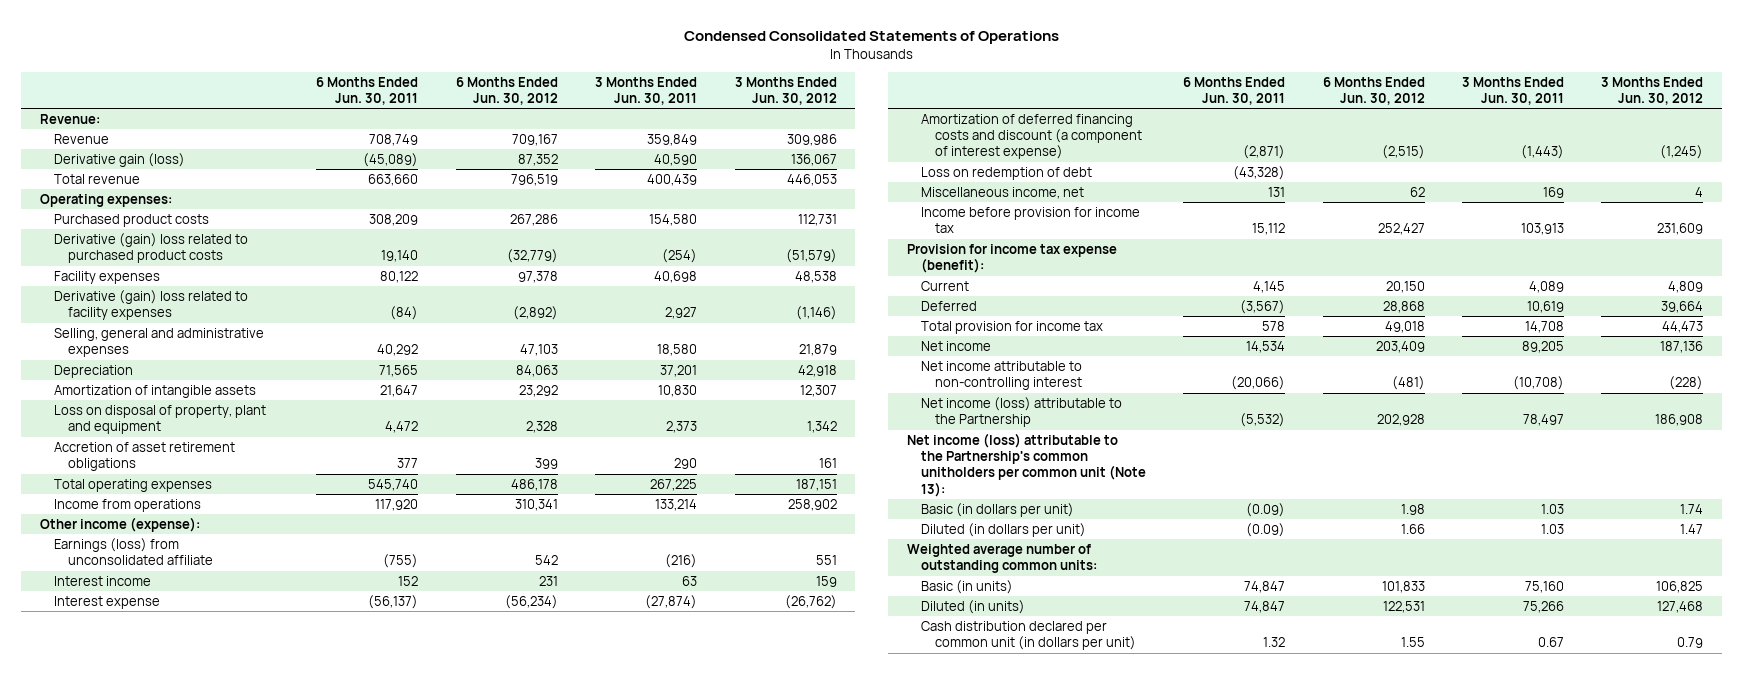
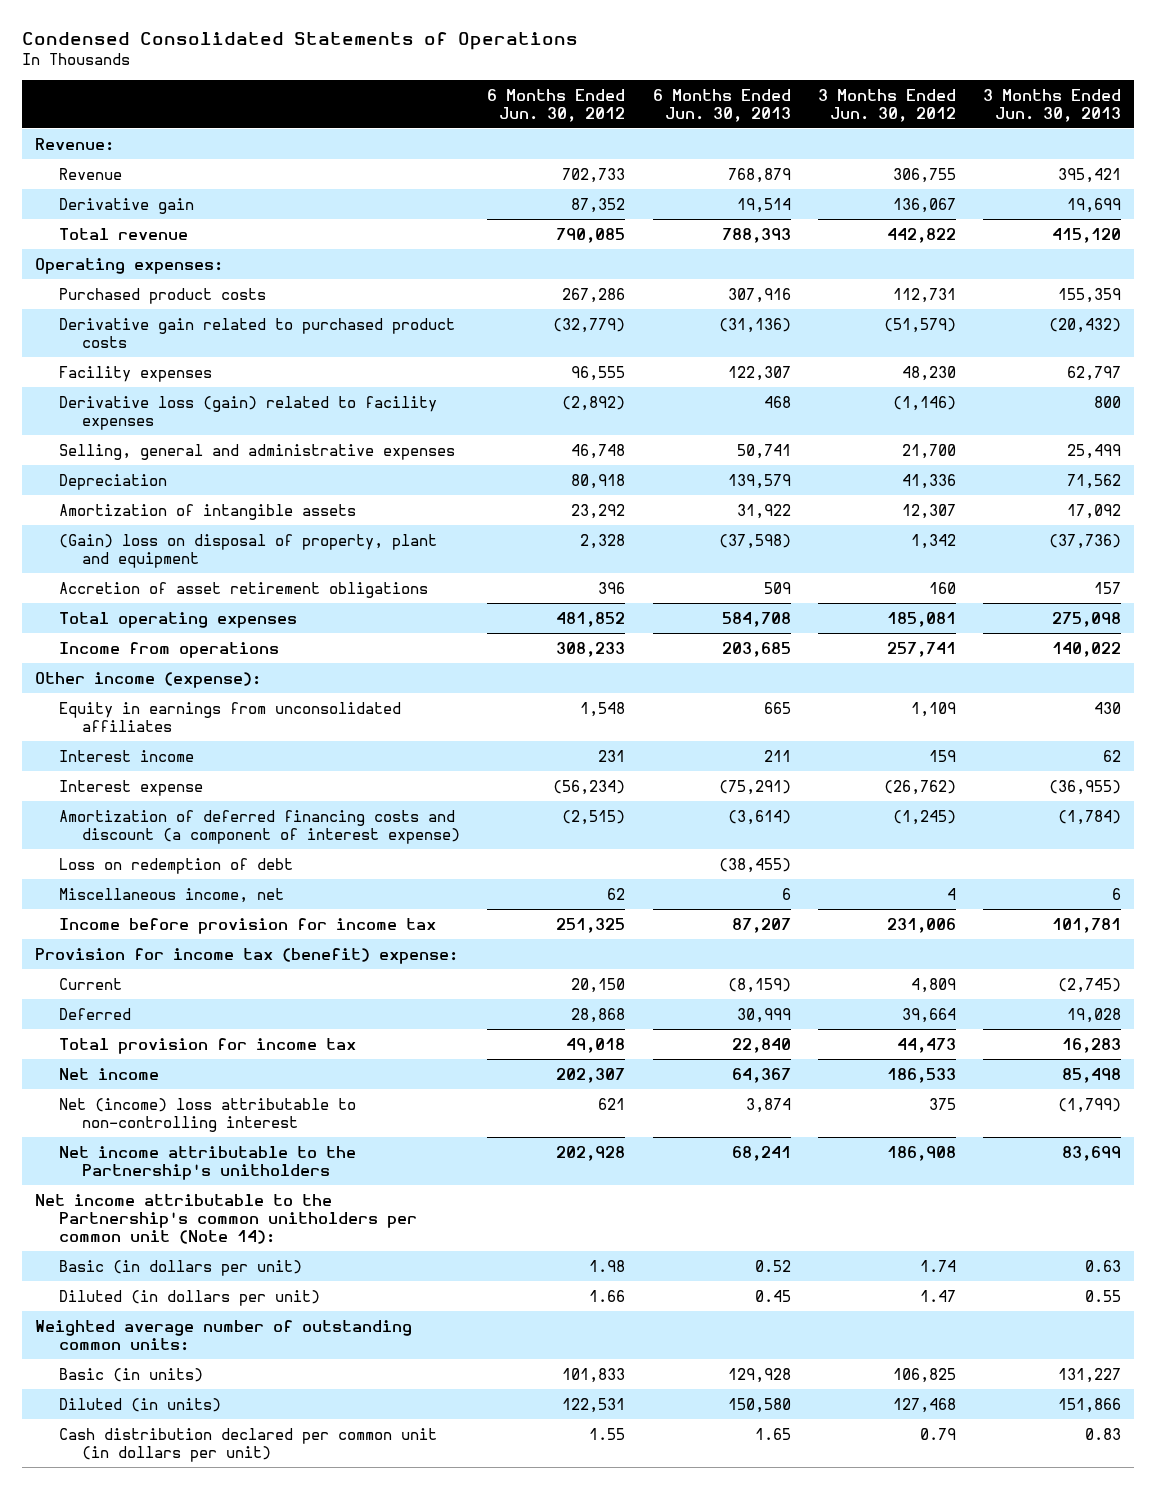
- | 6 Months Ended Jun. 30, 2011 | 6 Months Ended Jun. 30, 2012 | 3 Months Ended Jun. 30, 2011 | 3 Months Ended Jun. 30, 2012
+ | 6 Months Ended Jun. 30, 2012 | 6 Months Ended Jun. 30, 2013 | 3 Months Ended Jun. 30, 2012 | 3 Months Ended Jun. 30, 2013
- Revenue | 708,749 | 709,167 | 359,849 | 309,986
- Derivative gain (loss) | (45,089) | 87,352 | 40,590 | 136,067
- Total revenue | 663,660 | 796,519 | 400,439 | 446,053
+ Revenue | 702,733 | 768,879 | 306,755 | 395,421
+ Derivative gain | 87,352 | 19,514 | 136,067 | 19,699
+ Total revenue | 790,085 | 788,393 | 442,822 | 415,120
- Derivative (gain) loss related to purchased product costs | 19,140 | (32,779) | (254) | (51,579)
- Facility expenses | 80,122 | 97,378 | 40,698 | 48,538
- Derivative (gain) loss related to facility expenses | (84) | (2,892) | 2,927 | (1,146)
- Selling, general and administrative expenses | 40,292 | 47,103 | 18,580 | 21,879
- Depreciation | 71,565 | 84,063 | 37,201 | 42,918
+ Derivative gain related to purchased product costs | (32,779) | (31,136) | (51,579) | (20,432)
+ Facility expenses | 96,555 | 122,307 | 48,230 | 62,797
+ Derivative loss (gain) related to facility expenses | (2,892) | 468 | (1,146) | 800
+ Selling, general and administrative expenses | 46,748 | 50,741 | 21,700 | 25,499
+ Depreciation | 80,918 | 139,579 | 41,336 | 71,562
- Loss on disposal of property, plant and equipment | 4,472 | 2,328 | 2,373 | 1,342
- Accretion of asset retirement obligations | 377 | 399 | 290 | 161
- Total operating expenses | 545,740 | 486,178 | 267,225 | 187,151
- Income from operations | 117,920 | 310,341 | 133,214 | 258,902
+ (Gain) loss on disposal of property, plant and equipment | 2,328 | (37,598) | 1,342 | (37,736)
+ Accretion of asset retirement obligations | 396 | 509 | 160 | 157
+ Total operating expenses | 481,852 | 584,708 | 185,081 | 275,098
+ Income from operations | 308,233 | 203,685 | 257,741 | 140,022
- Earnings (loss) from unconsolidated affiliate | (755) | 542 | (216) | 551
+ Equity in earnings from unconsolidated affiliates | 1,548 | 665 | 1,109 | 430
- Income before provision for income tax | 15,112 | 252,427 | 103,913 | 231,609
- Provision for income tax expense (benefit):
+ Income before provision for income tax | 251,325 | 87,207 | 231,006 | 101,781
+ Provision for income tax (benefit) expense:
- Net income | 14,534 | 203,409 | 89,205 | 187,136
- Net income attributable to non-controlling interest | (20,066) | (481) | (10,708) | (228)
- Net income (loss) attributable to the Partnership | (5,532) | 202,928 | 78,497 | 186,908
- Net income (loss) attributable to the Partnership's common unitholders per common unit (Note 13):
+ Net income | 202,307 | 64,367 | 186,533 | 85,498
+ Net (income) loss attributable to non-controlling interest | 621 | 3,874 | 375 | (1,799)
+ Net income attributable to the Partnership's unitholders | 202,928 | 68,241 | 186,908 | 83,699
+ Net income attributable to the Partnership's common unitholders per common unit (Note 14):

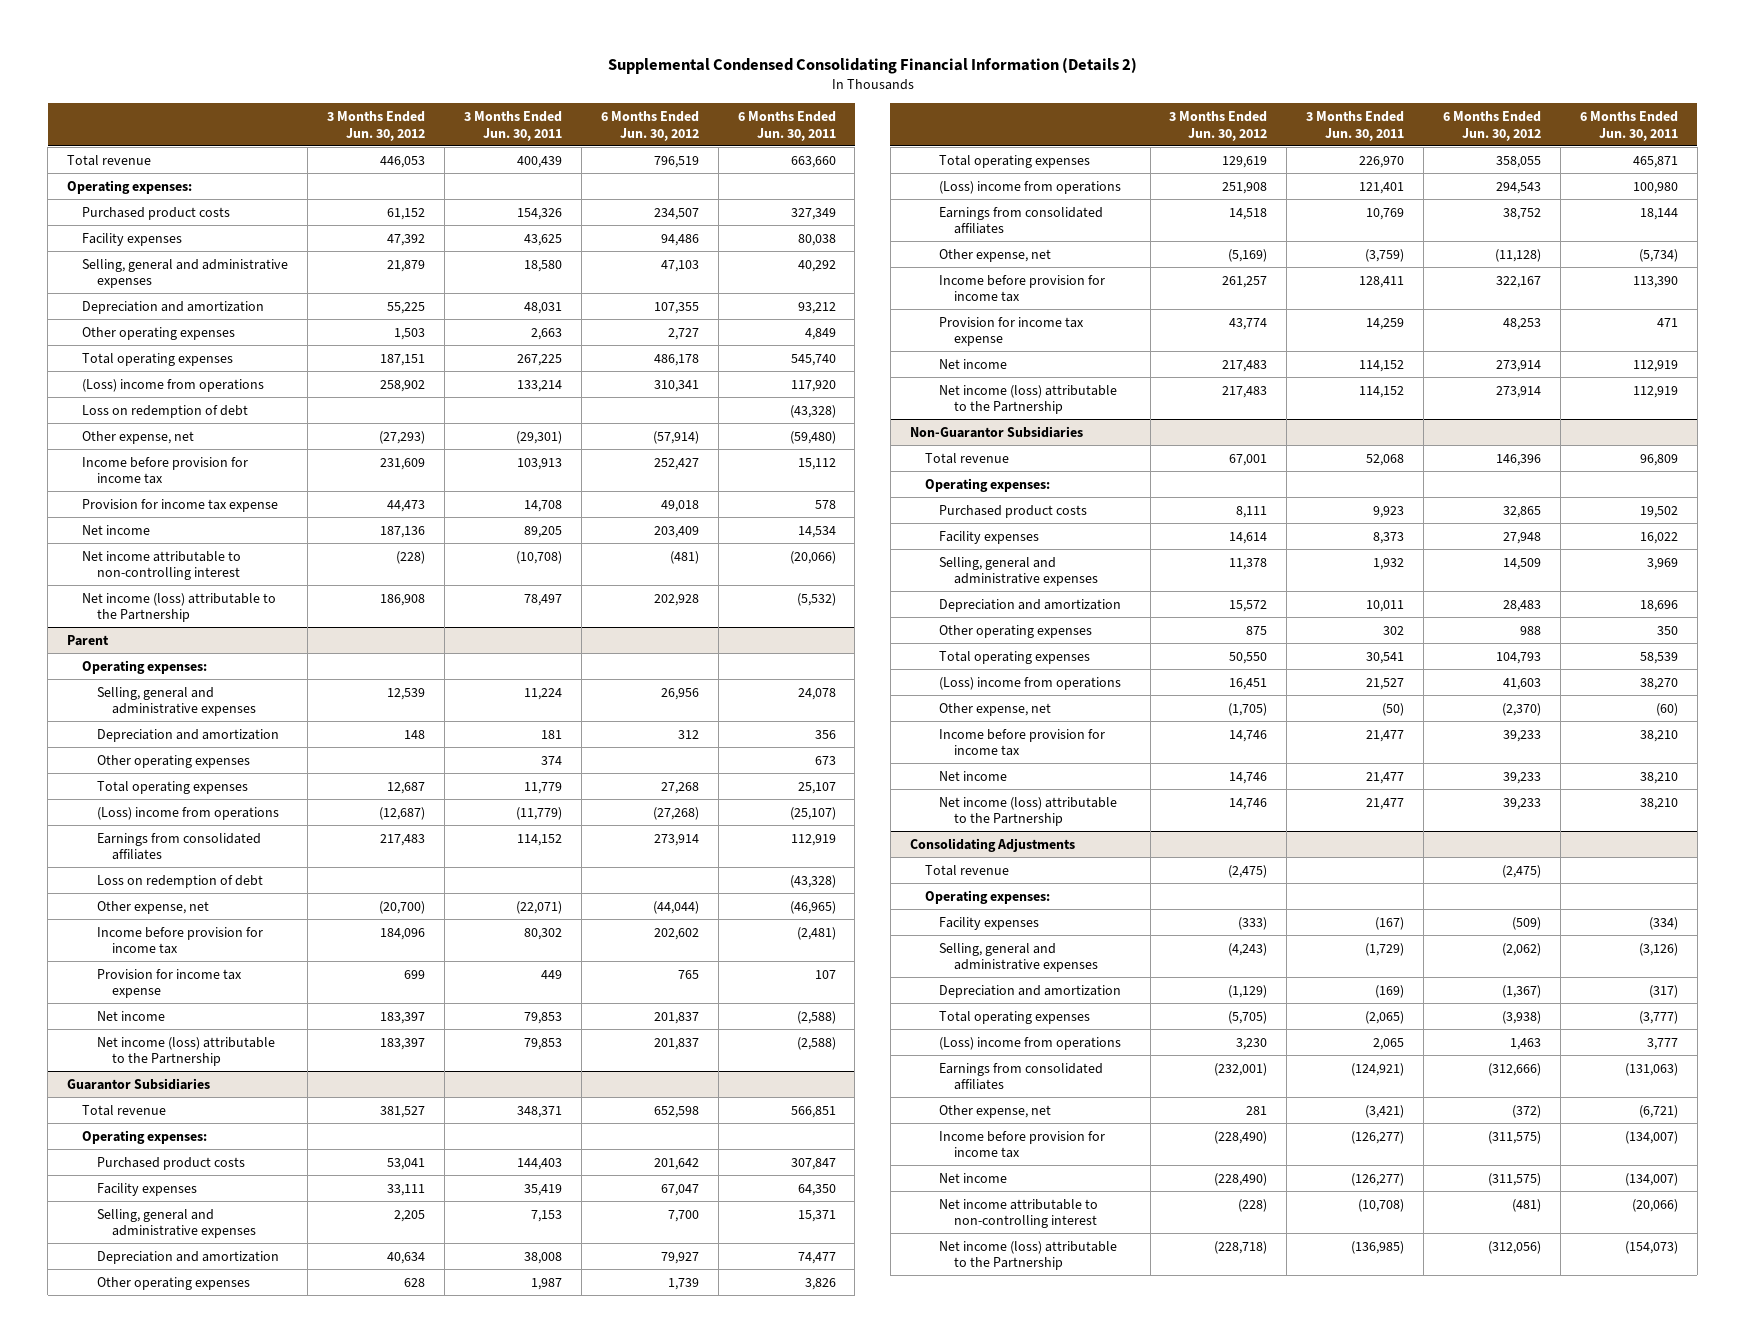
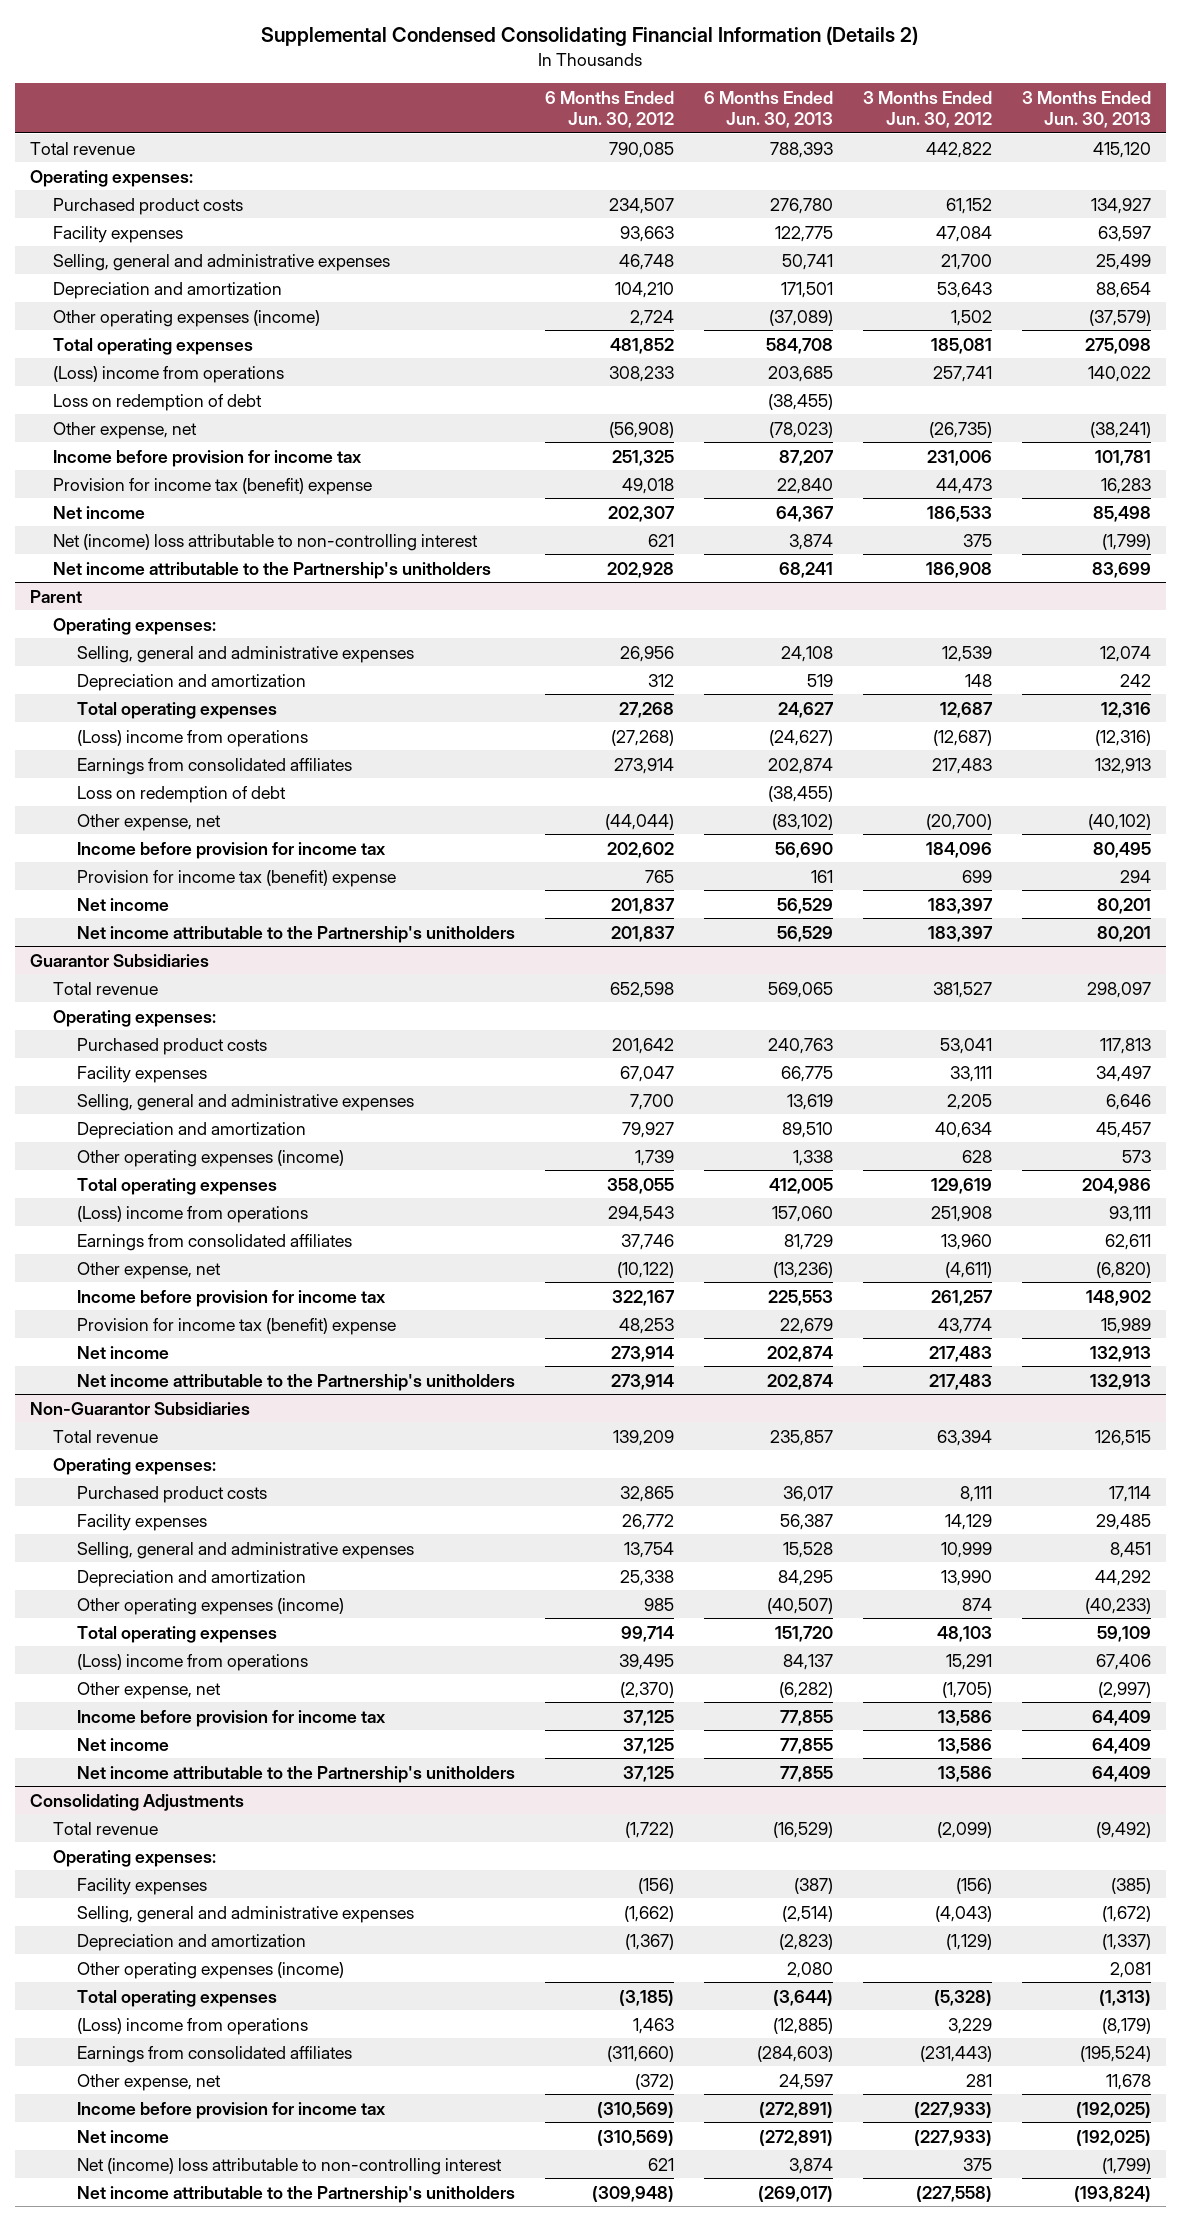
- | 3 Months Ended Jun. 30, 2012 | 3 Months Ended Jun. 30, 2011 | 6 Months Ended Jun. 30, 2012 | 6 Months Ended Jun. 30, 2011
+ | 6 Months Ended Jun. 30, 2012 | 6 Months Ended Jun. 30, 2013 | 3 Months Ended Jun. 30, 2012 | 3 Months Ended Jun. 30, 2013
- Total revenue | 446,053 | 400,439 | 796,519 | 663,660
+ Total revenue | 790,085 | 788,393 | 442,822 | 415,120
- Facility expenses | 47,392 | 43,625 | 94,486 | 80,038
- Selling, general and administrative expenses | 21,879 | 18,580 | 47,103 | 40,292
- Depreciation and amortization | 55,225 | 48,031 | 107,355 | 93,212
- Other operating expenses | 1,503 | 2,663 | 2,727 | 4,849
- Total operating expenses | 187,151 | 267,225 | 486,178 | 545,740
- (Loss) income from operations | 258,902 | 133,214 | 310,341 | 117,920
+ Facility expenses | 93,663 | 122,775 | 47,084 | 63,597
+ Selling, general and administrative expenses | 46,748 | 50,741 | 21,700 | 25,499
+ Depreciation and amortization | 104,210 | 171,501 | 53,643 | 88,654
+ Other operating expenses (income) | 2,724 | (37,089) | 1,502 | (37,579)
+ Total operating expenses | 481,852 | 584,708 | 185,081 | 275,098
+ (Loss) income from operations | 308,233 | 203,685 | 257,741 | 140,022
- Other expense, net | (27,293) | (29,301) | (57,914) | (59,480)
- Income before provision for income tax | 231,609 | 103,913 | 252,427 | 15,112
- Provision for income tax expense | 44,473 | 14,708 | 49,018 | 578
- Net income | 187,136 | 89,205 | 203,409 | 14,534
- Net income attributable to non-controlling interest | (228) | (10,708) | (481) | (20,066)
- Net income (loss) attributable to the Partnership | 186,908 | 78,497 | 202,928 | (5,532)
+ Other expense, net | (56,908) | (78,023) | (26,735) | (38,241)
+ Income before provision for income tax | 251,325 | 87,207 | 231,006 | 101,781
+ Provision for income tax (benefit) expense | 49,018 | 22,840 | 44,473 | 16,283
+ Net income | 202,307 | 64,367 | 186,533 | 85,498
+ Net (income) loss attributable to non-controlling interest | 621 | 3,874 | 375 | (1,799)
+ Net income attributable to the Partnership's unitholders | 202,928 | 68,241 | 186,908 | 83,699
@ Parent
- Other operating expenses | | 374 | | 673
- Provision for income tax expense | 699 | 449 | 765 | 107
+ Provision for income tax (benefit) expense | 765 | 161 | 699 | 294
- Net income (loss) attributable to the Partnership | 183,397 | 79,853 | 201,837 | (2,588)
+ Net income attributable to the Partnership's unitholders | 201,837 | 56,529 | 183,397 | 80,201
@ Guarantor Subsidiaries
- Other operating expenses | 628 | 1,987 | 1,739 | 3,826
+ Other operating expenses (income) | 1,739 | 1,338 | 628 | 573
- Earnings from consolidated affiliates | 14,518 | 10,769 | 38,752 | 18,144
- Other expense, net | (5,169) | (3,759) | (11,128) | (5,734)
+ Earnings from consolidated affiliates | 37,746 | 81,729 | 13,960 | 62,611
+ Other expense, net | (10,122) | (13,236) | (4,611) | (6,820)
- Provision for income tax expense | 43,774 | 14,259 | 48,253 | 471
+ Provision for income tax (benefit) expense | 48,253 | 22,679 | 43,774 | 15,989
- Net income (loss) attributable to the Partnership | 217,483 | 114,152 | 273,914 | 112,919
+ Net income attributable to the Partnership's unitholders | 273,914 | 202,874 | 217,483 | 132,913
@ Non-Guarantor Subsidiaries
- Total revenue | 67,001 | 52,068 | 146,396 | 96,809
+ Total revenue | 139,209 | 235,857 | 63,394 | 126,515
- Facility expenses | 14,614 | 8,373 | 27,948 | 16,022
- Selling, general and administrative expenses | 11,378 | 1,932 | 14,509 | 3,969
- Depreciation and amortization | 15,572 | 10,011 | 28,483 | 18,696
- Other operating expenses | 875 | 302 | 988 | 350
- Total operating expenses | 50,550 | 30,541 | 104,793 | 58,539
- (Loss) income from operations | 16,451 | 21,527 | 41,603 | 38,270
+ Facility expenses | 26,772 | 56,387 | 14,129 | 29,485
+ Selling, general and administrative expenses | 13,754 | 15,528 | 10,999 | 8,451
+ Depreciation and amortization | 25,338 | 84,295 | 13,990 | 44,292
+ Other operating expenses (income) | 985 | (40,507) | 874 | (40,233)
+ Total operating expenses | 99,714 | 151,720 | 48,103 | 59,109
+ (Loss) income from operations | 39,495 | 84,137 | 15,291 | 67,406
- Income before provision for income tax | 14,746 | 21,477 | 39,233 | 38,210
- Net income | 14,746 | 21,477 | 39,233 | 38,210
- Net income (loss) attributable to the Partnership | 14,746 | 21,477 | 39,233 | 38,210
+ Income before provision for income tax | 37,125 | 77,855 | 13,586 | 64,409
+ Net income | 37,125 | 77,855 | 13,586 | 64,409
+ Net income attributable to the Partnership's unitholders | 37,125 | 77,855 | 13,586 | 64,409
@ Consolidating Adjustments
- Total revenue | (2,475) | | (2,475) |
+ Total revenue | (1,722) | (16,529) | (2,099) | (9,492)
- Facility expenses | (333) | (167) | (509) | (334)
- Selling, general and administrative expenses | (4,243) | (1,729) | (2,062) | (3,126)
+ Facility expenses | (156) | (387) | (156) | (385)
+ Selling, general and administrative expenses | (1,662) | (2,514) | (4,043) | (1,672)
- Total operating expenses | (5,705) | (2,065) | (3,938) | (3,777)
- (Loss) income from operations | 3,230 | 2,065 | 1,463 | 3,777
- Earnings from consolidated affiliates | (232,001) | (124,921) | (312,666) | (131,063)
+ Other operating expenses (income) | | 2,080 | | 2,081
+ Total operating expenses | (3,185) | (3,644) | (5,328) | (1,313)
+ (Loss) income from operations | 1,463 | (12,885) | 3,229 | (8,179)
+ Earnings from consolidated affiliates | (311,660) | (284,603) | (231,443) | (195,524)
- Income before provision for income tax | (228,490) | (126,277) | (311,575) | (134,007)
- Net income | (228,490) | (126,277) | (311,575) | (134,007)
- Net income attributable to non-controlling interest | (228) | (10,708) | (481) | (20,066)
- Net income (loss) attributable to the Partnership | (228,718) | (136,985) | (312,056) | (154,073)
+ Income before provision for income tax | (310,569) | (272,891) | (227,933) | (192,025)
+ Net income | (310,569) | (272,891) | (227,933) | (192,025)
+ Net (income) loss attributable to non-controlling interest | 621 | 3,874 | 375 | (1,799)
+ Net income attributable to the Partnership's unitholders | (309,948) | (269,017) | (227,558) | (193,824)

